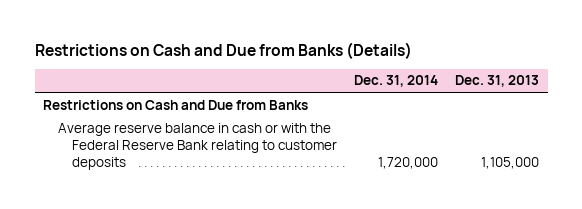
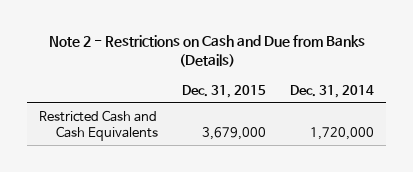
- Restrictions on Cash and Due from Banks (Details)
+ Note 2 - Restrictions on Cash and Due from Banks (Details)
- | Dec. 31, 2014 | Dec. 31, 2013
+ | Dec. 31, 2015 | Dec. 31, 2014
- Restrictions on Cash and Due from Banks
- Average reserve balance in cash or with the Federal Reserve Bank relating to customer deposits | 1,720,000 | 1,105,000
+ Restricted Cash and Cash Equivalents | 3,679,000 | 1,720,000

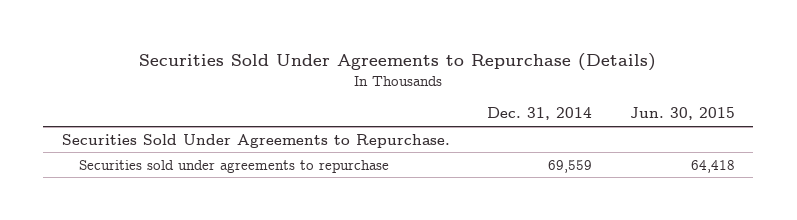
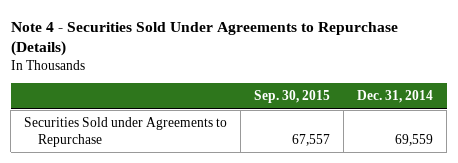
- Securities Sold Under Agreements to Repurchase (Details)
+ Note 4 - Securities Sold Under Agreements to Repurchase (Details)
- | Dec. 31, 2014 | Jun. 30, 2015
+ | Sep. 30, 2015 | Dec. 31, 2014
- Securities Sold Under Agreements to Repurchase.
- Securities sold under agreements to repurchase | 69,559 | 64,418
+ Securities Sold under Agreements to Repurchase | 67,557 | 69,559

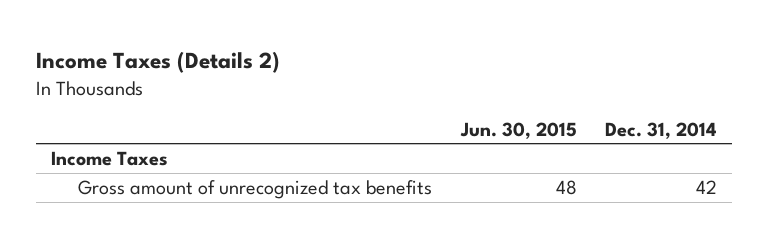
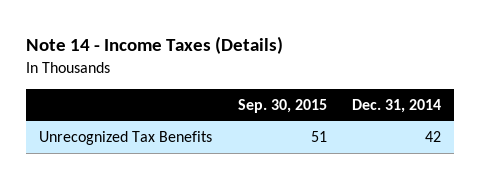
- Income Taxes (Details 2)
+ Note 14 - Income Taxes (Details)
- | Jun. 30, 2015 | Dec. 31, 2014
+ | Sep. 30, 2015 | Dec. 31, 2014
- Income Taxes
- Gross amount of unrecognized tax benefits | 48 | 42
+ Unrecognized Tax Benefits | 51 | 42

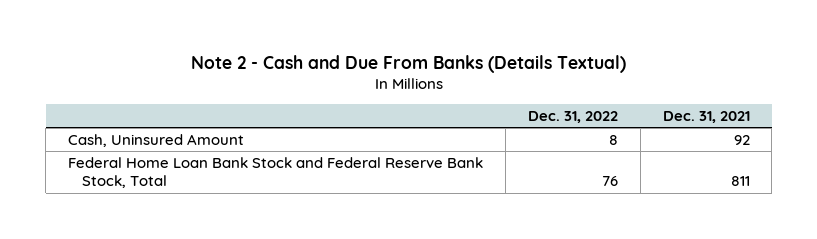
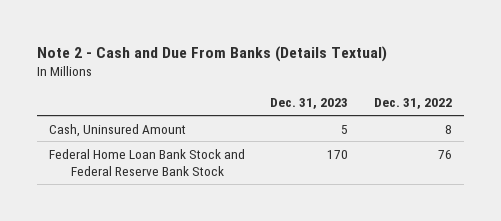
- | Dec. 31, 2022 | Dec. 31, 2021
+ | Dec. 31, 2023 | Dec. 31, 2022
- Federal Home Loan Bank Stock and Federal Reserve Bank Stock, Total | 76 | 811
+ Federal Home Loan Bank Stock and Federal Reserve Bank Stock | 170 | 76

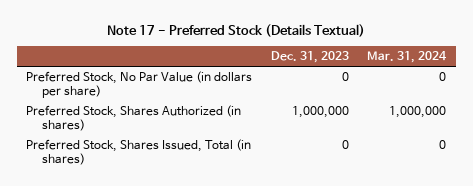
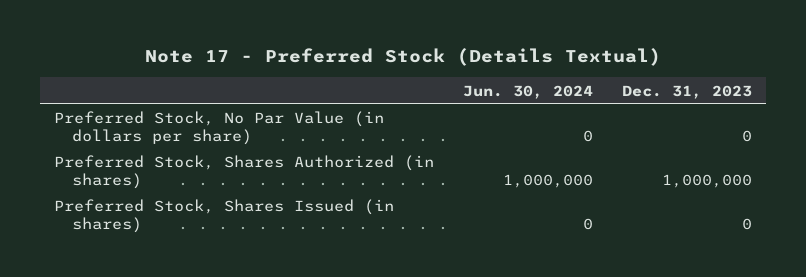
- | Dec. 31, 2023 | Mar. 31, 2024
+ | Jun. 30, 2024 | Dec. 31, 2023
- Preferred Stock, Shares Issued, Total (in shares) | 0 | 0
+ Preferred Stock, Shares Issued (in shares) | 0 | 0

